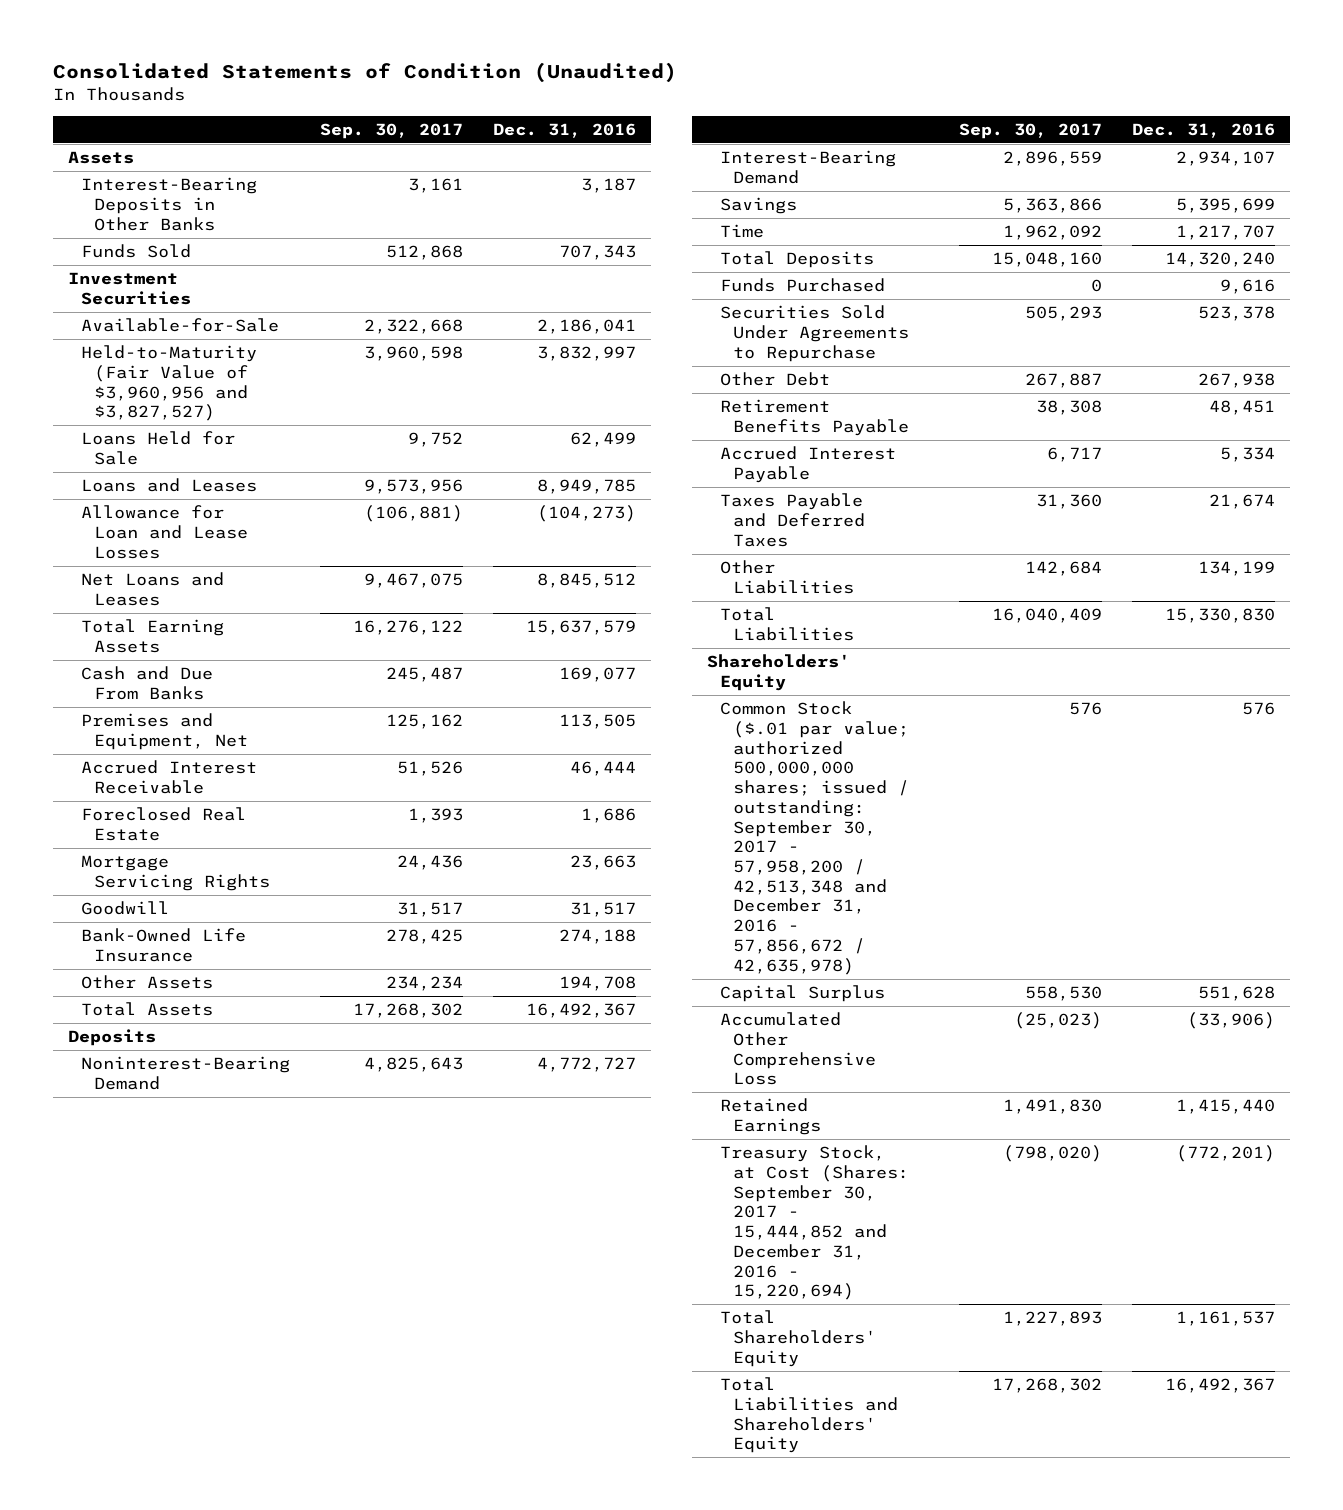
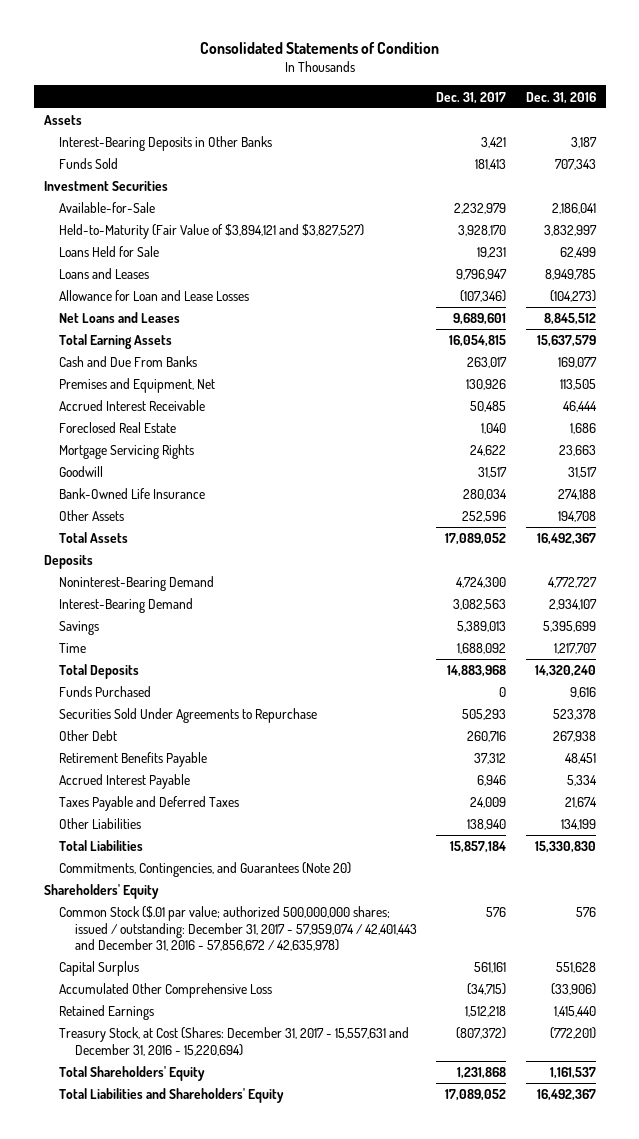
- Consolidated Statements of Condition (Unaudited)
+ Consolidated Statements of Condition
- | Sep. 30, 2017 | Dec. 31, 2016
+ | Dec. 31, 2017 | Dec. 31, 2016
- Held-to-Maturity (Fair Value of $3,960,956 and $3,827,527) | 3,960,598 | 3,832,997
+ Held-to-Maturity (Fair Value of $3,894,121 and $3,827,527) | 3,928,170 | 3,832,997
+ Commitments, Contingencies, and Guarantees (Note 20)
- Common Stock ($.01 par value; authorized 500,000,000 shares; issued / outstanding: September 30, 2017 - 57,958,200 / 42,513,348 and December 31, 2016 - 57,856,672 / 42,635,978) | 576 | 576
+ Common Stock ($.01 par value; authorized 500,000,000 shares; issued / outstanding: December 31, 2017 - 57,959,074 / 42,401,443 and December 31, 2016 - 57,856,672 / 42,635,978) | 576 | 576
- Treasury Stock, at Cost (Shares: September 30, 2017 - 15,444,852 and December 31, 2016 - 15,220,694) | (798,020) | (772,201)
+ Treasury Stock, at Cost (Shares: December 31, 2017 - 15,557,631 and December 31, 2016 - 15,220,694) | (807,372) | (772,201)

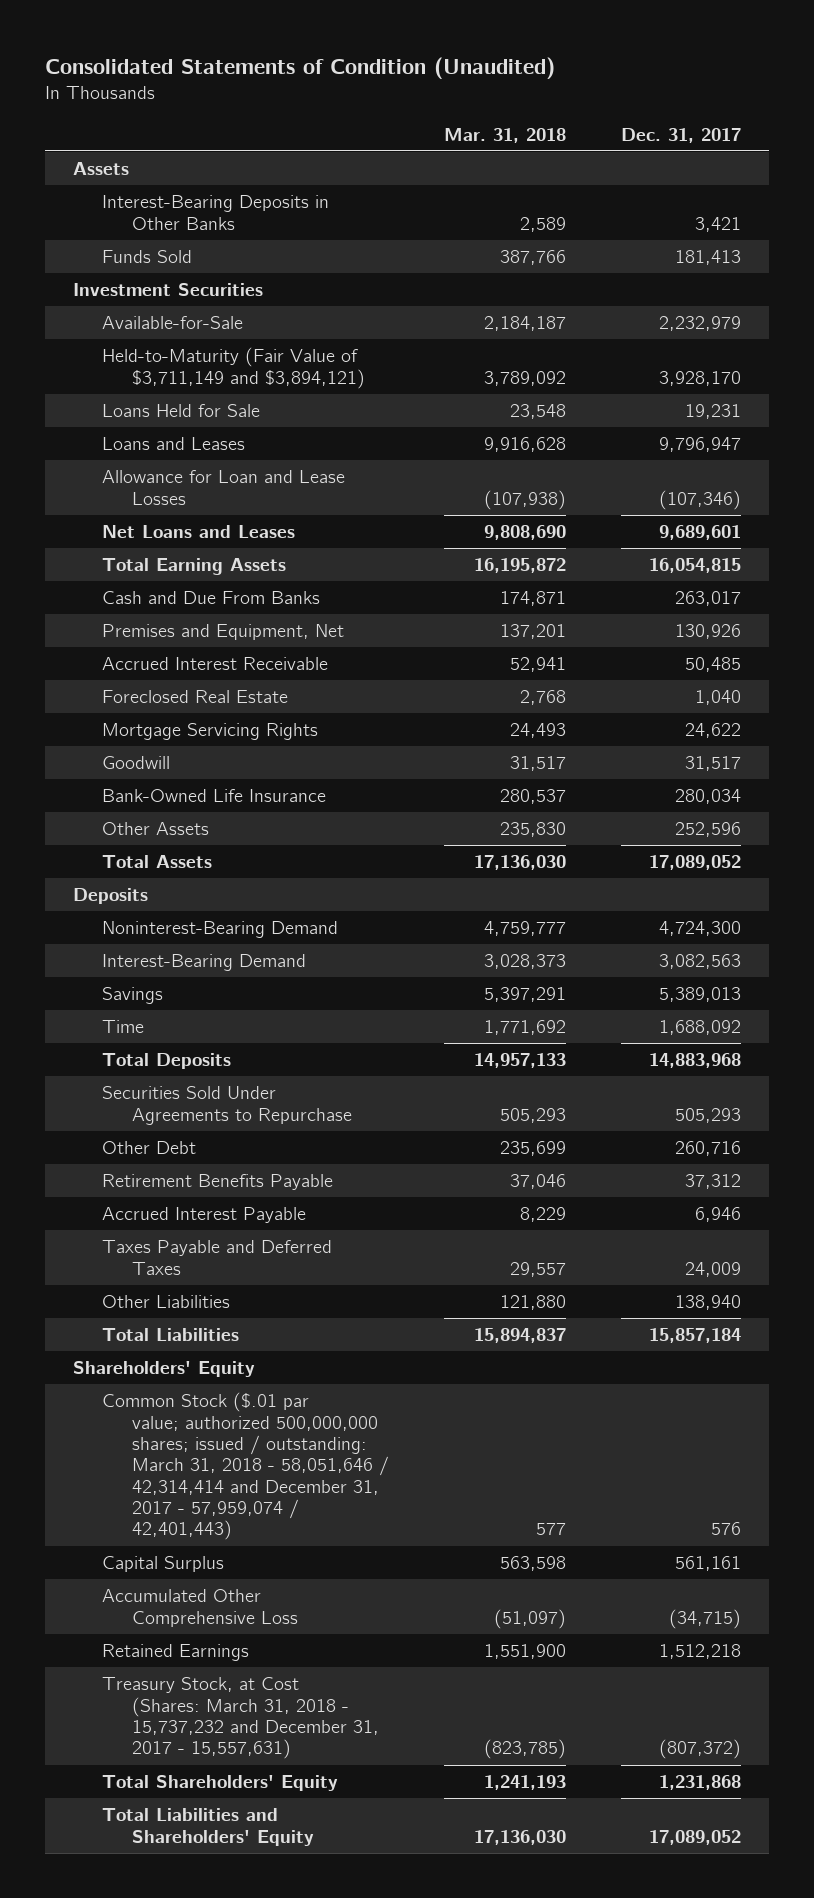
- Consolidated Statements of Condition
+ Consolidated Statements of Condition (Unaudited)
- | Dec. 31, 2017 | Dec. 31, 2016
+ | Mar. 31, 2018 | Dec. 31, 2017
- Held-to-Maturity (Fair Value of $3,894,121 and $3,827,527) | 3,928,170 | 3,832,997
+ Held-to-Maturity (Fair Value of $3,711,149 and $3,894,121) | 3,789,092 | 3,928,170
- Funds Purchased | 0 | 9,616
- Commitments, Contingencies, and Guarantees (Note 20)
- Common Stock ($.01 par value; authorized 500,000,000 shares; issued / outstanding: December 31, 2017 - 57,959,074 / 42,401,443 and December 31, 2016 - 57,856,672 / 42,635,978) | 576 | 576
+ Common Stock ($.01 par value; authorized 500,000,000 shares; issued / outstanding: March 31, 2018 - 58,051,646 / 42,314,414 and December 31, 2017 - 57,959,074 / 42,401,443) | 577 | 576
- Treasury Stock, at Cost (Shares: December 31, 2017 - 15,557,631 and December 31, 2016 - 15,220,694) | (807,372) | (772,201)
+ Treasury Stock, at Cost (Shares: March 31, 2018 - 15,737,232 and December 31, 2017 - 15,557,631) | (823,785) | (807,372)

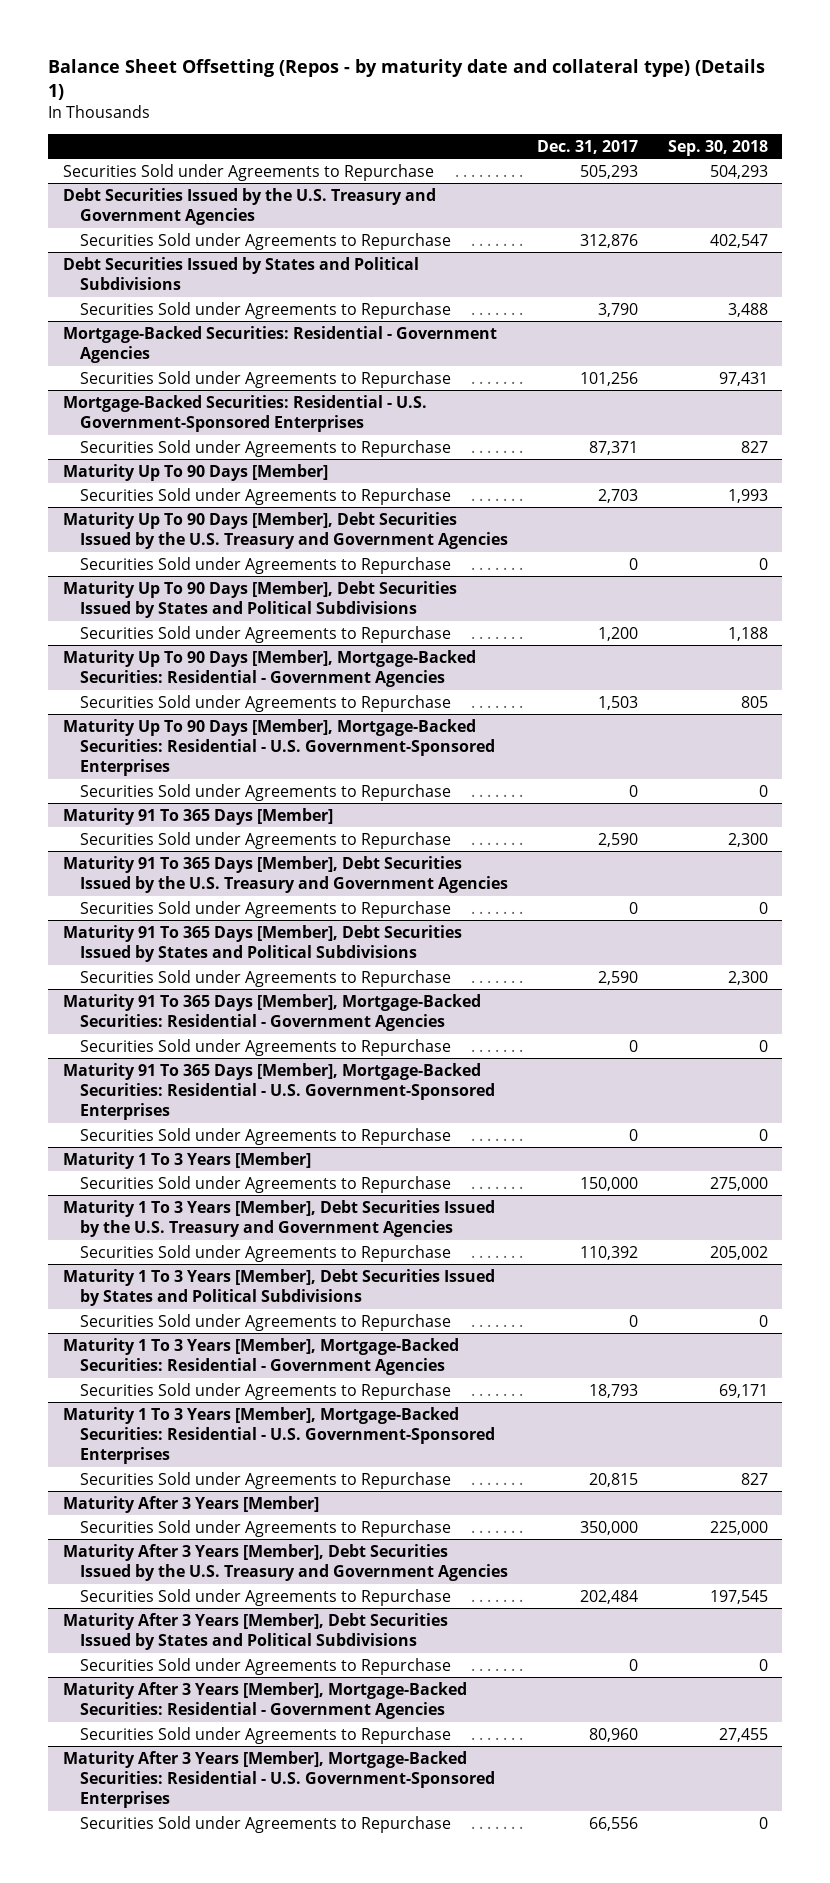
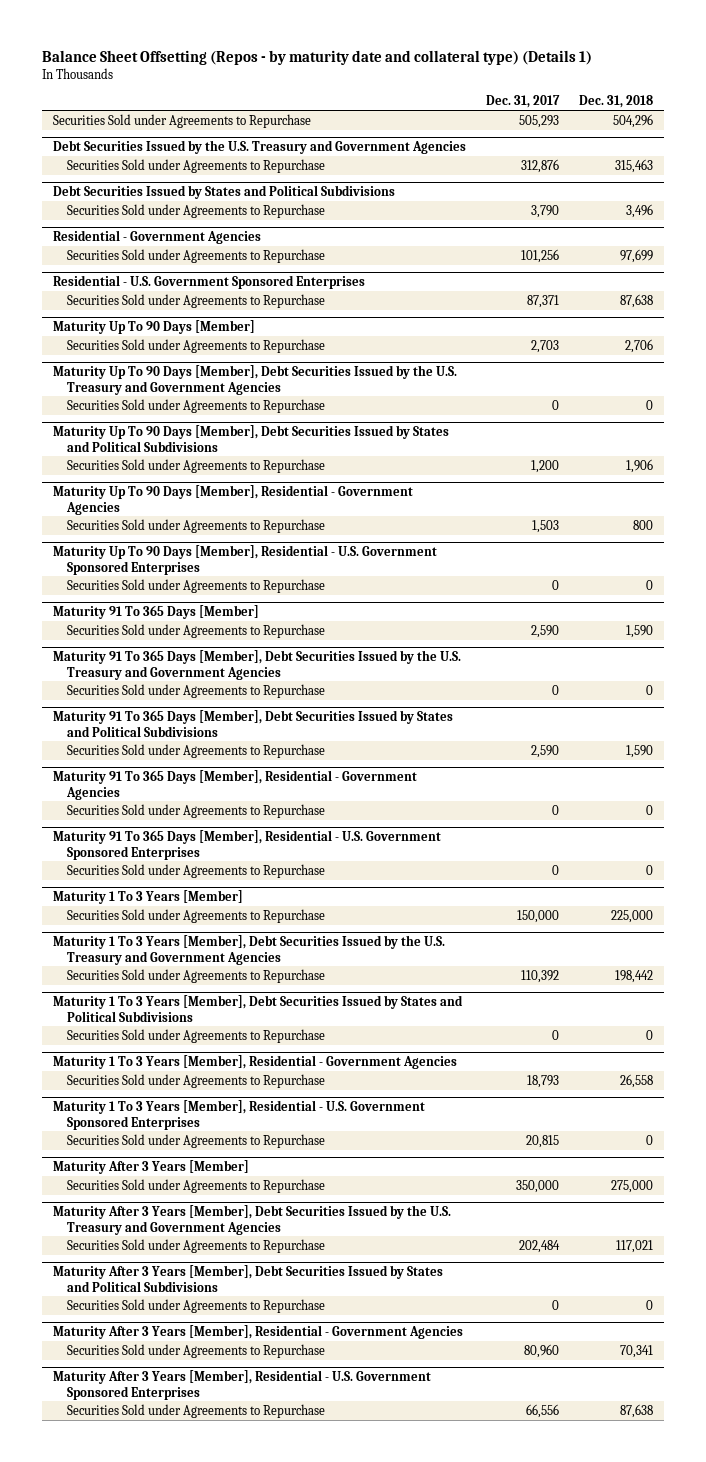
- | Dec. 31, 2017 | Sep. 30, 2018
+ | Dec. 31, 2017 | Dec. 31, 2018
- Mortgage-Backed Securities: Residential - Government Agencies
+ Residential - Government Agencies
- Mortgage-Backed Securities: Residential - U.S. Government-Sponsored Enterprises
+ Residential - U.S. Government Sponsored Enterprises
- Maturity Up To 90 Days [Member], Mortgage-Backed Securities: Residential - Government Agencies
+ Maturity Up To 90 Days [Member], Residential - Government Agencies
- Maturity Up To 90 Days [Member], Mortgage-Backed Securities: Residential - U.S. Government-Sponsored Enterprises
+ Maturity Up To 90 Days [Member], Residential - U.S. Government Sponsored Enterprises
- Maturity 91 To 365 Days [Member], Mortgage-Backed Securities: Residential - Government Agencies
+ Maturity 91 To 365 Days [Member], Residential - Government Agencies
- Maturity 91 To 365 Days [Member], Mortgage-Backed Securities: Residential - U.S. Government-Sponsored Enterprises
+ Maturity 91 To 365 Days [Member], Residential - U.S. Government Sponsored Enterprises
- Maturity 1 To 3 Years [Member], Mortgage-Backed Securities: Residential - Government Agencies
+ Maturity 1 To 3 Years [Member], Residential - Government Agencies
- Maturity 1 To 3 Years [Member], Mortgage-Backed Securities: Residential - U.S. Government-Sponsored Enterprises
+ Maturity 1 To 3 Years [Member], Residential - U.S. Government Sponsored Enterprises
- Maturity After 3 Years [Member], Mortgage-Backed Securities: Residential - Government Agencies
+ Maturity After 3 Years [Member], Residential - Government Agencies
- Maturity After 3 Years [Member], Mortgage-Backed Securities: Residential - U.S. Government-Sponsored Enterprises
+ Maturity After 3 Years [Member], Residential - U.S. Government Sponsored Enterprises

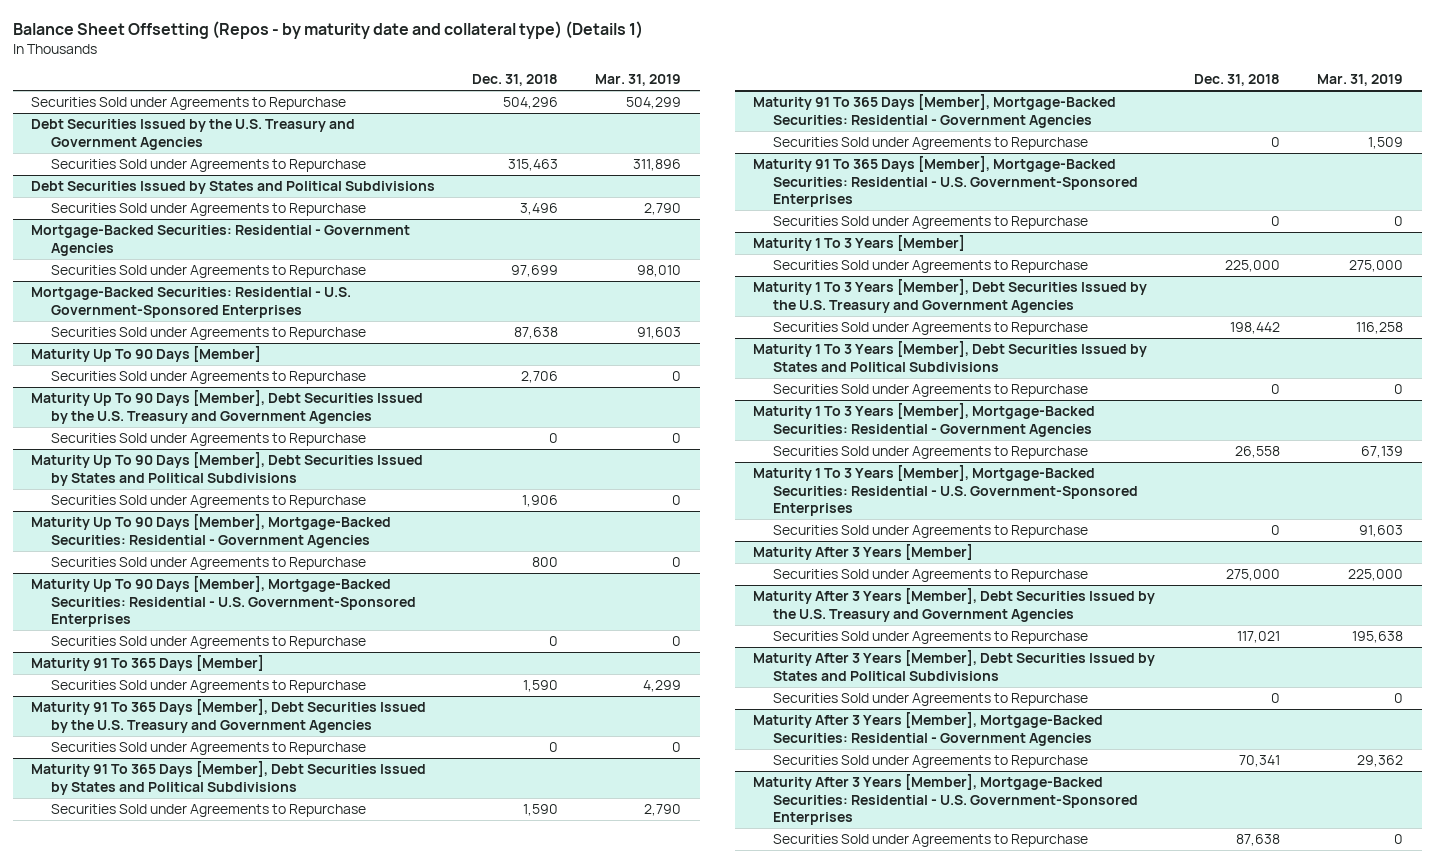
- | Dec. 31, 2017 | Dec. 31, 2018
+ | Dec. 31, 2018 | Mar. 31, 2019
- Residential - Government Agencies
+ Mortgage-Backed Securities: Residential - Government Agencies
- Residential - U.S. Government Sponsored Enterprises
+ Mortgage-Backed Securities: Residential - U.S. Government-Sponsored Enterprises
- Maturity Up To 90 Days [Member], Residential - Government Agencies
+ Maturity Up To 90 Days [Member], Mortgage-Backed Securities: Residential - Government Agencies
- Maturity Up To 90 Days [Member], Residential - U.S. Government Sponsored Enterprises
+ Maturity Up To 90 Days [Member], Mortgage-Backed Securities: Residential - U.S. Government-Sponsored Enterprises
- Maturity 91 To 365 Days [Member], Residential - Government Agencies
+ Maturity 91 To 365 Days [Member], Mortgage-Backed Securities: Residential - Government Agencies
- Maturity 91 To 365 Days [Member], Residential - U.S. Government Sponsored Enterprises
+ Maturity 91 To 365 Days [Member], Mortgage-Backed Securities: Residential - U.S. Government-Sponsored Enterprises
- Maturity 1 To 3 Years [Member], Residential - Government Agencies
+ Maturity 1 To 3 Years [Member], Mortgage-Backed Securities: Residential - Government Agencies
- Maturity 1 To 3 Years [Member], Residential - U.S. Government Sponsored Enterprises
+ Maturity 1 To 3 Years [Member], Mortgage-Backed Securities: Residential - U.S. Government-Sponsored Enterprises
- Maturity After 3 Years [Member], Residential - Government Agencies
+ Maturity After 3 Years [Member], Mortgage-Backed Securities: Residential - Government Agencies
- Maturity After 3 Years [Member], Residential - U.S. Government Sponsored Enterprises
+ Maturity After 3 Years [Member], Mortgage-Backed Securities: Residential - U.S. Government-Sponsored Enterprises

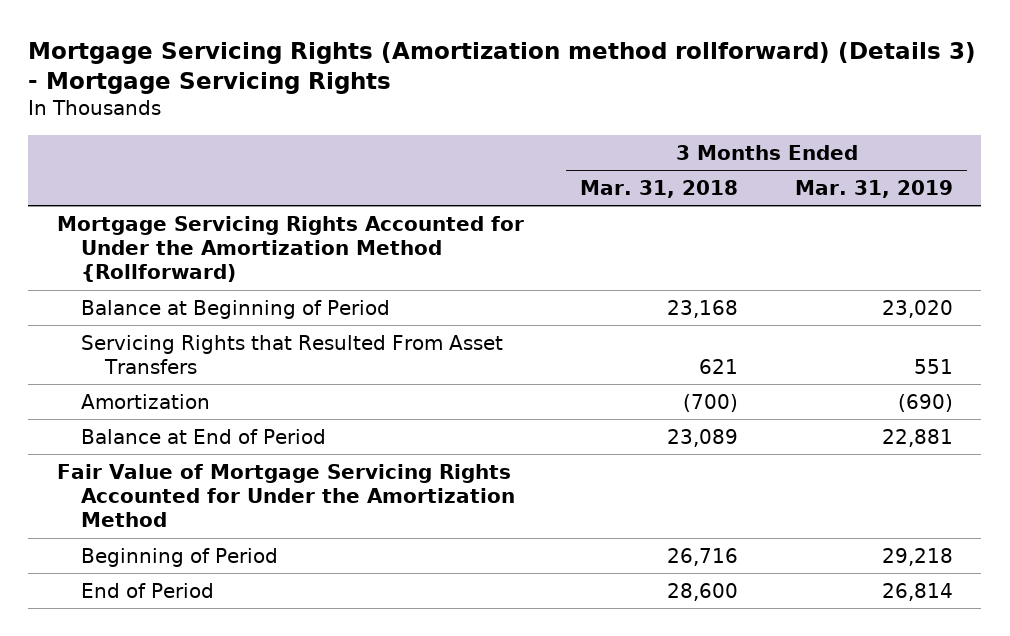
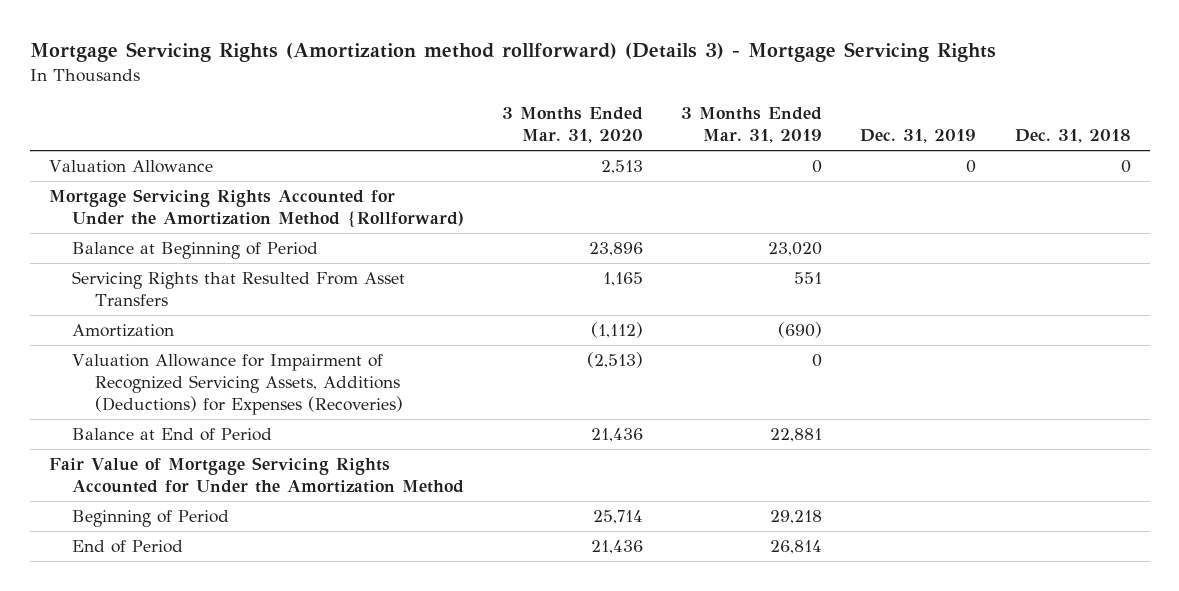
- | 3 Months Ended Mar. 31, 2018 | 3 Months Ended Mar. 31, 2019
+ | 3 Months Ended Mar. 31, 2020 | 3 Months Ended Mar. 31, 2019 | Dec. 31, 2019 | Dec. 31, 2018
+ Valuation Allowance | 2,513 | 0 | 0 | 0
+ Valuation Allowance for Impairment of Recognized Servicing Assets, Additions (Deductions) for Expenses (Recoveries) | (2,513) | 0 | |

